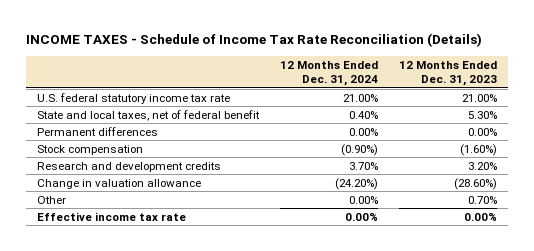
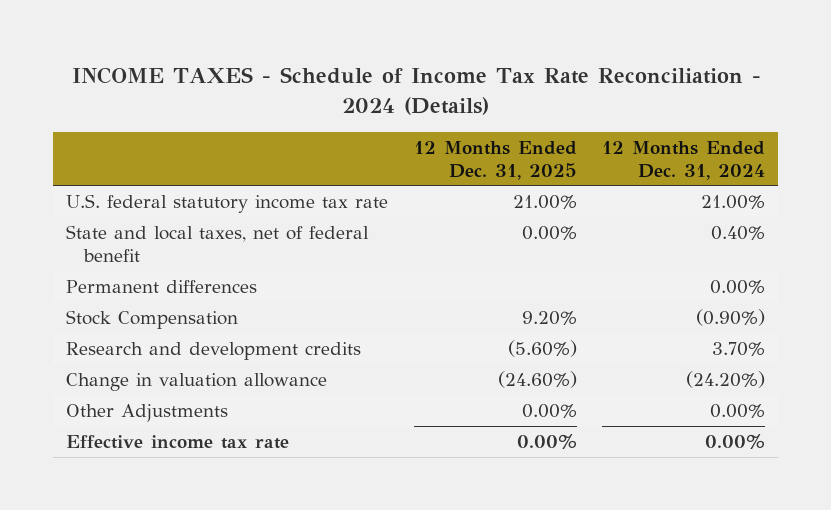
- INCOME TAXES - Schedule of Income Tax Rate Reconciliation (Details)
+ INCOME TAXES - Schedule of Income Tax Rate Reconciliation - 2024 (Details)
- | 12 Months Ended Dec. 31, 2024 | 12 Months Ended Dec. 31, 2023
+ | 12 Months Ended Dec. 31, 2025 | 12 Months Ended Dec. 31, 2024
- Stock compensation | (0.90%) | (1.60%)
+ Stock Compensation | 9.20% | (0.90%)
- Other | 0.00% | 0.70%
+ Other Adjustments | 0.00% | 0.00%

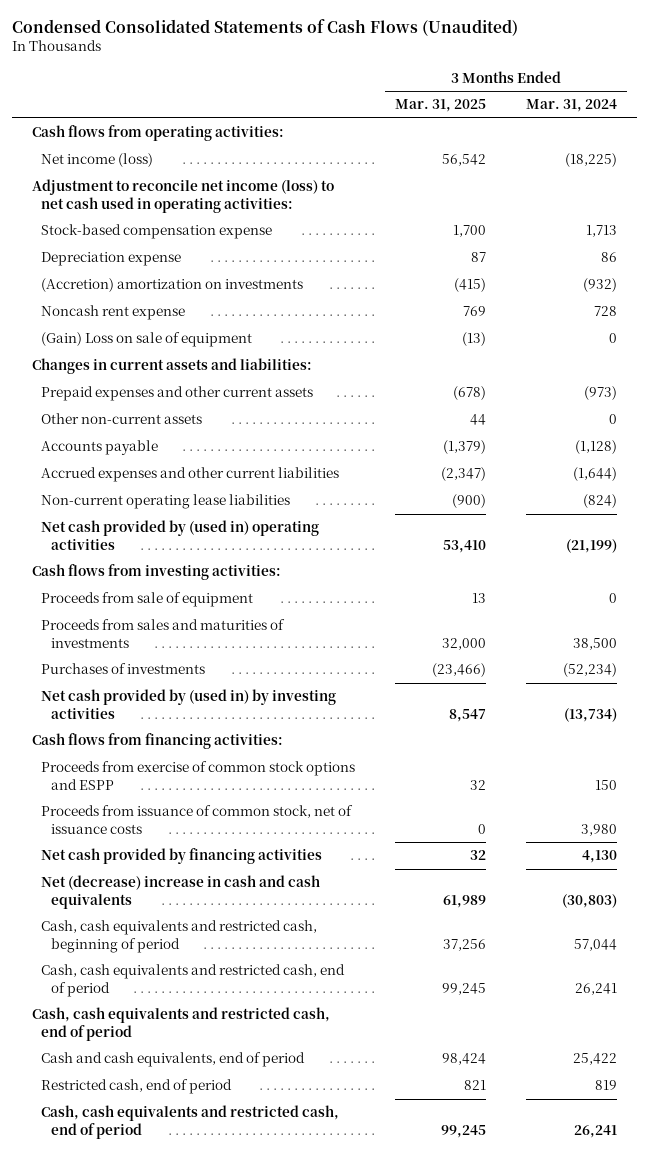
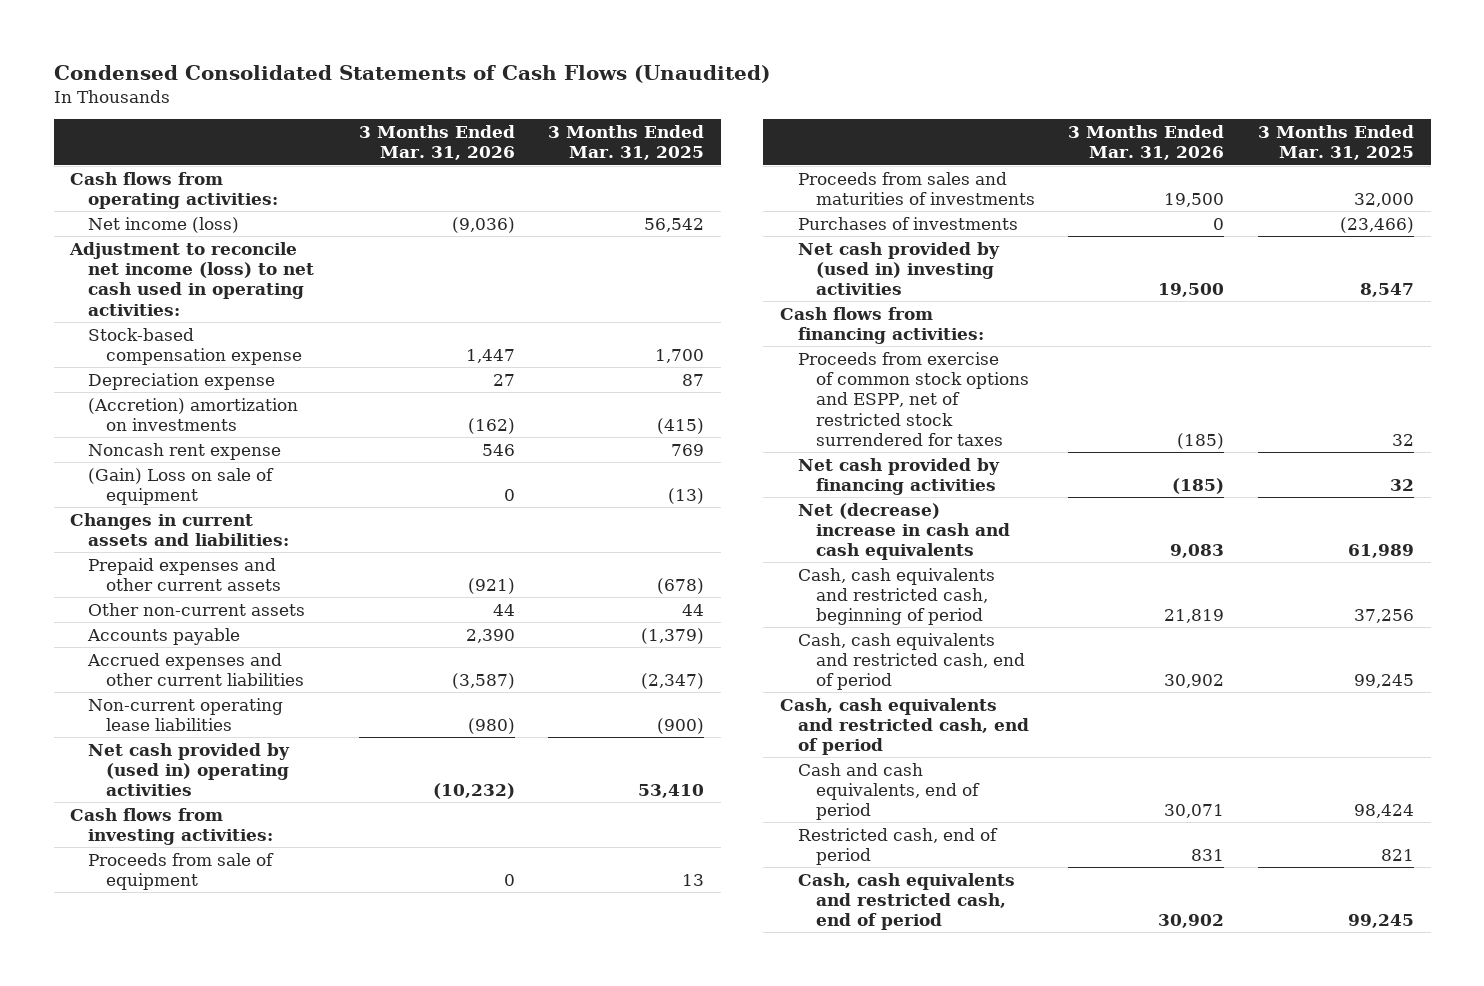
- | 3 Months Ended Mar. 31, 2025 | 3 Months Ended Mar. 31, 2024
+ | 3 Months Ended Mar. 31, 2026 | 3 Months Ended Mar. 31, 2025
- Net cash provided by (used in) by investing activities | 8,547 | (13,734)
+ Net cash provided by (used in) investing activities | 19,500 | 8,547
- Proceeds from exercise of common stock options and ESPP | 32 | 150
- Proceeds from issuance of common stock, net of issuance costs | 0 | 3,980
+ Proceeds from exercise of common stock options and ESPP, net of restricted stock surrendered for taxes | (185) | 32

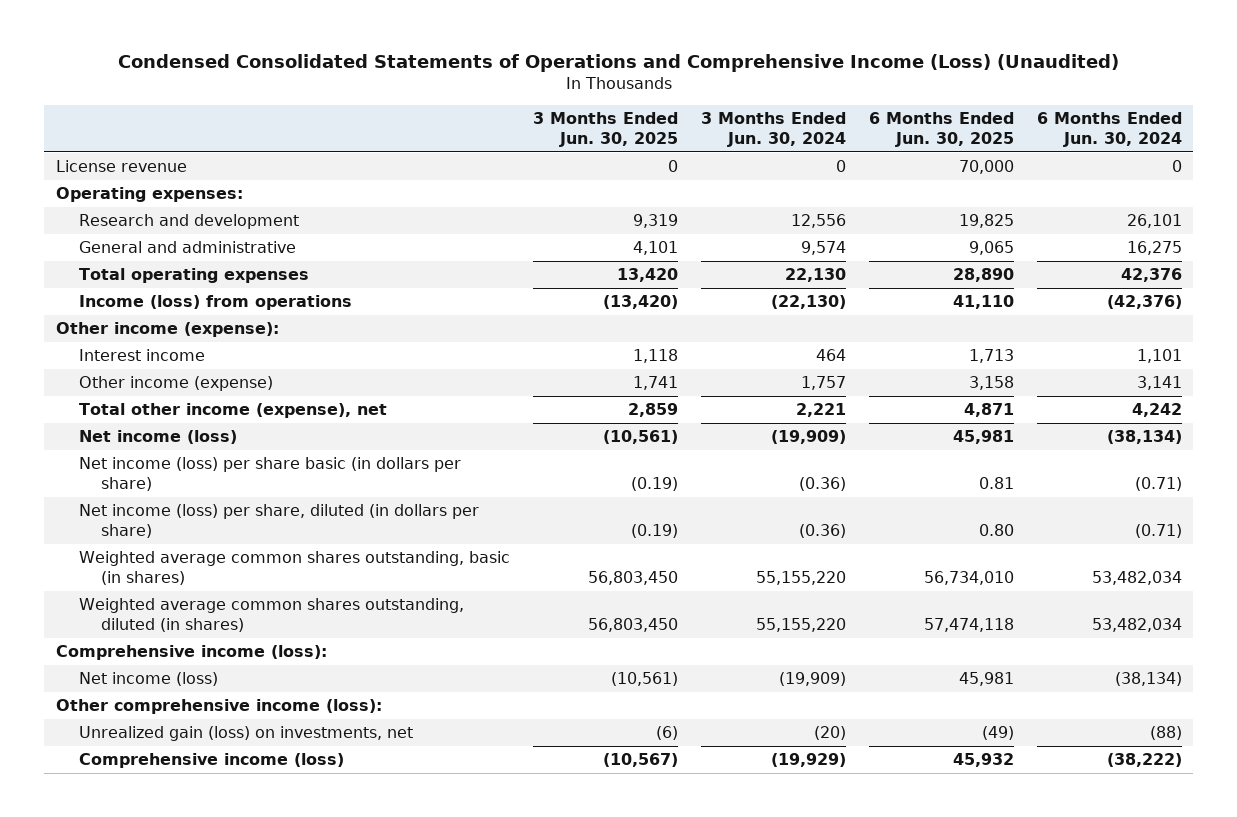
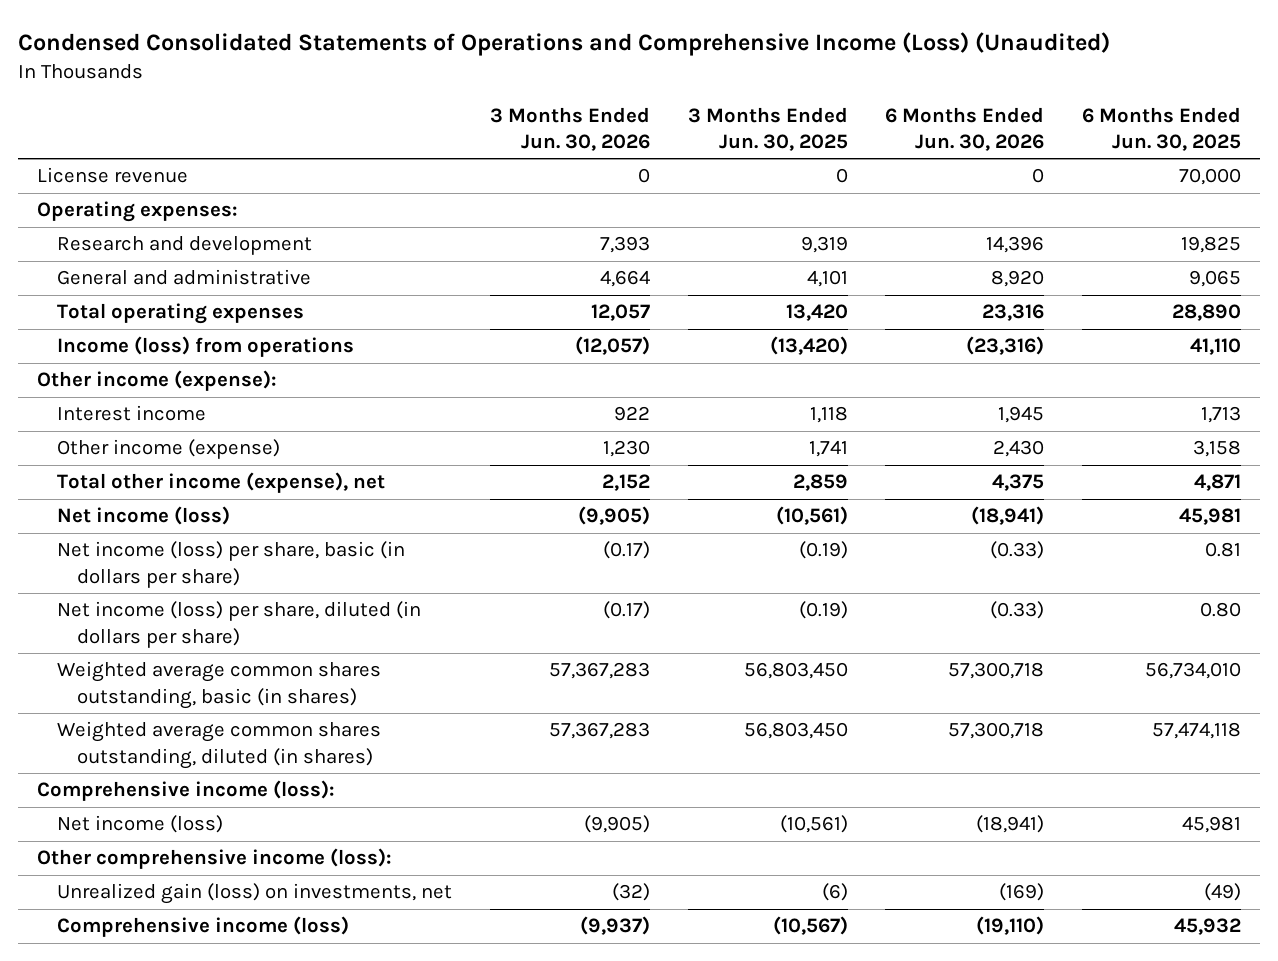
- | 3 Months Ended Jun. 30, 2025 | 3 Months Ended Jun. 30, 2024 | 6 Months Ended Jun. 30, 2025 | 6 Months Ended Jun. 30, 2024
+ | 3 Months Ended Jun. 30, 2026 | 3 Months Ended Jun. 30, 2025 | 6 Months Ended Jun. 30, 2026 | 6 Months Ended Jun. 30, 2025
- Net income (loss) per share basic (in dollars per share) | (0.19) | (0.36) | 0.81 | (0.71)
+ Net income (loss) per share, basic (in dollars per share) | (0.17) | (0.19) | (0.33) | 0.81

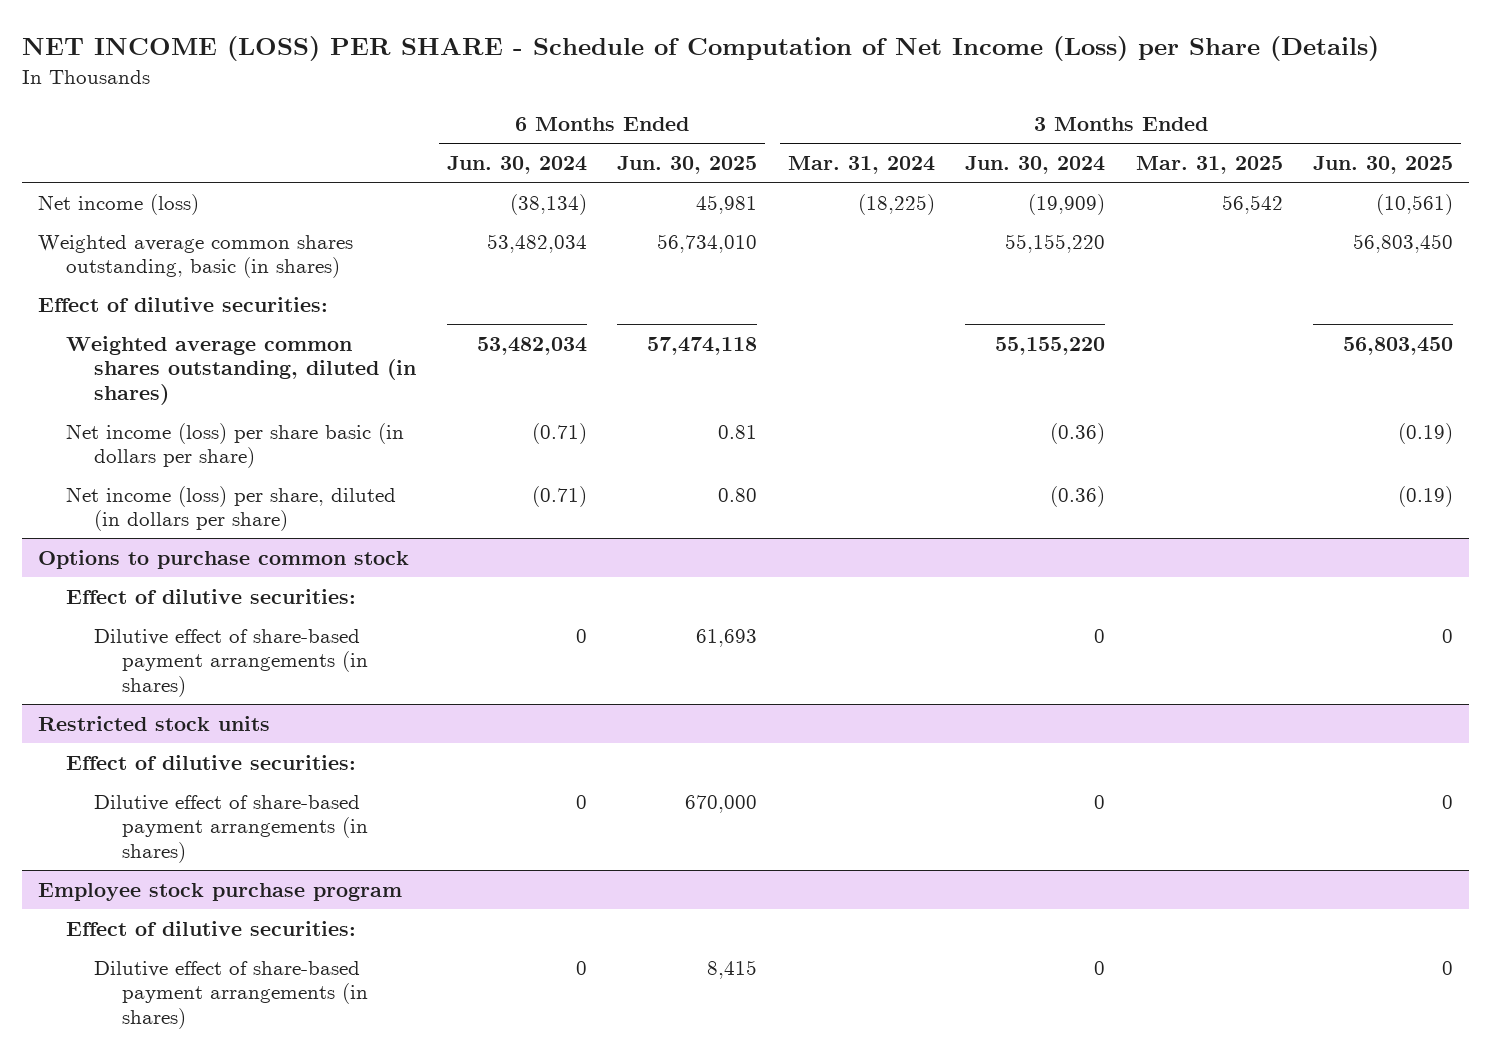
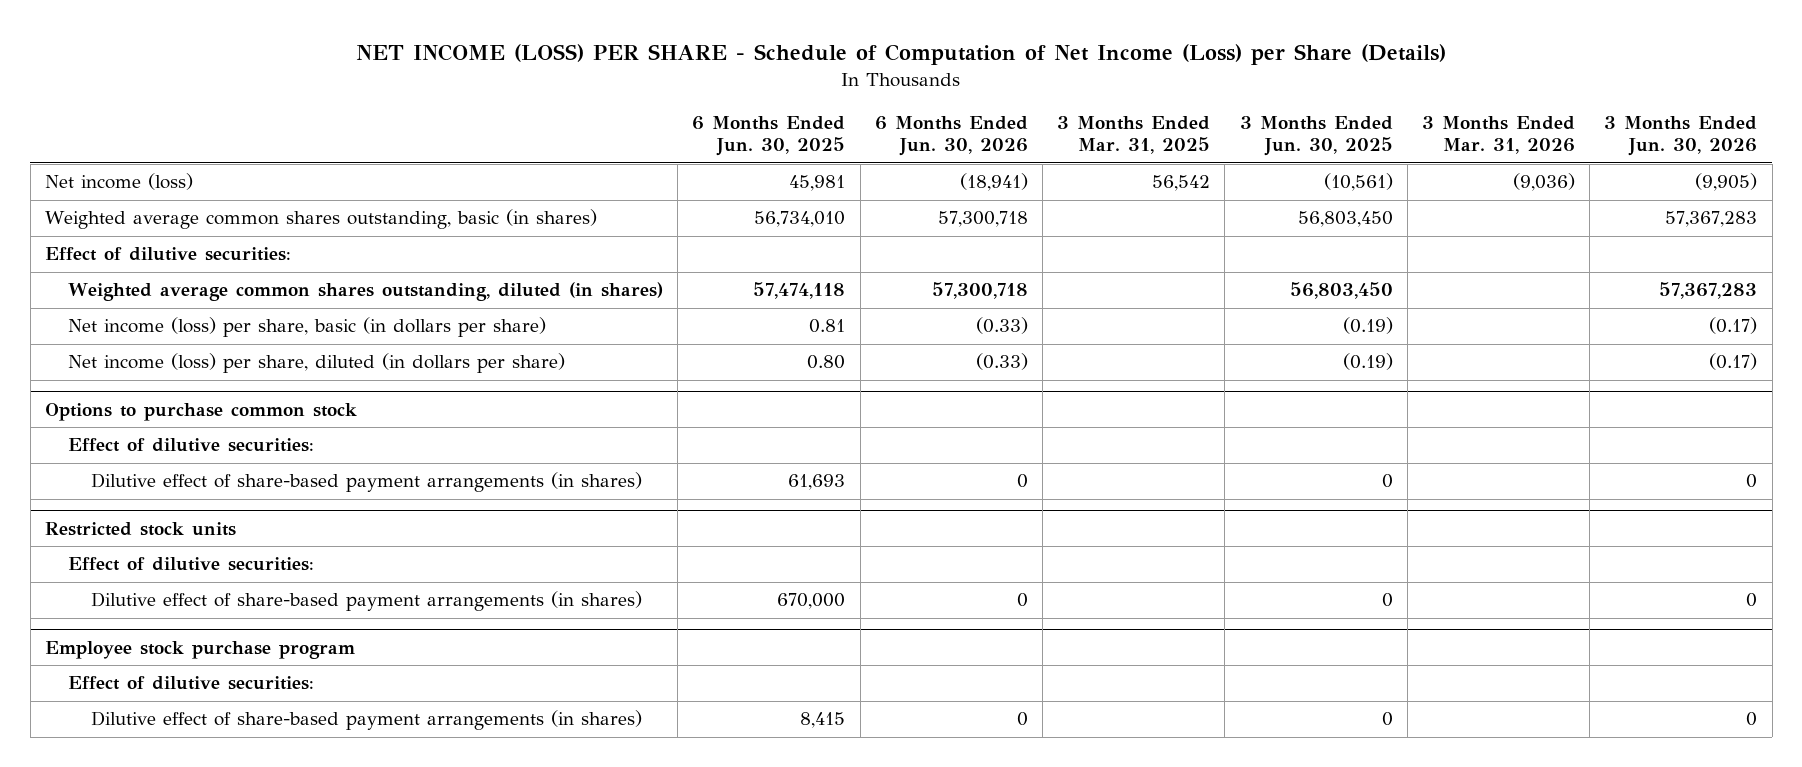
- | 6 Months Ended Jun. 30, 2024 | 6 Months Ended Jun. 30, 2025 | 3 Months Ended Mar. 31, 2024 | 3 Months Ended Jun. 30, 2024 | 3 Months Ended Mar. 31, 2025 | 3 Months Ended Jun. 30, 2025
+ | 6 Months Ended Jun. 30, 2025 | 6 Months Ended Jun. 30, 2026 | 3 Months Ended Mar. 31, 2025 | 3 Months Ended Jun. 30, 2025 | 3 Months Ended Mar. 31, 2026 | 3 Months Ended Jun. 30, 2026
- Net income (loss) per share basic (in dollars per share) | (0.71) | 0.81 | | (0.36) | | (0.19)
+ Net income (loss) per share, basic (in dollars per share) | 0.81 | (0.33) | | (0.19) | | (0.17)

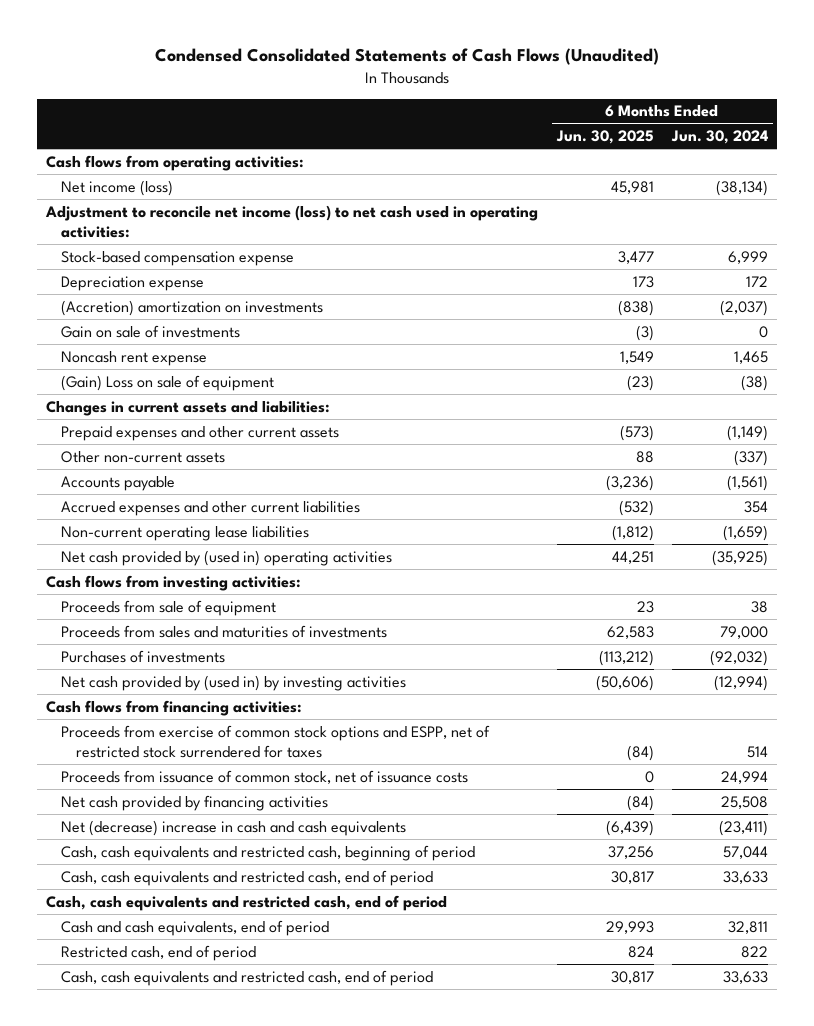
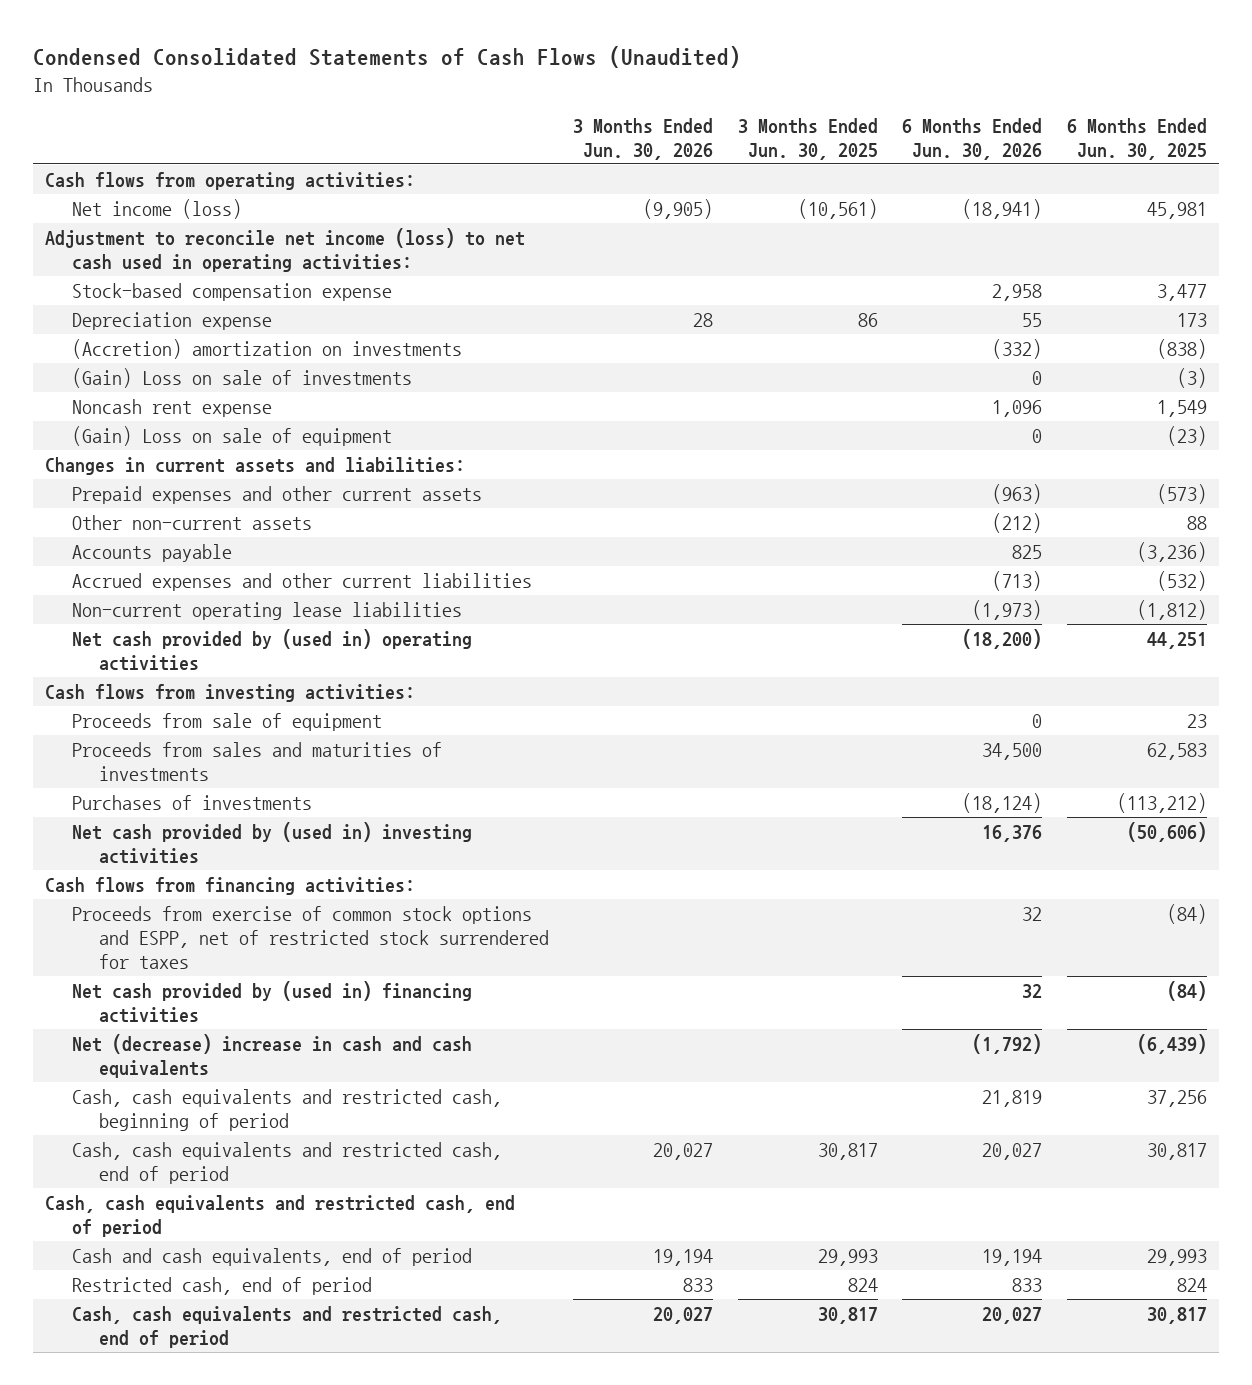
- | 6 Months Ended Jun. 30, 2025 | 6 Months Ended Jun. 30, 2024
+ | 3 Months Ended Jun. 30, 2026 | 3 Months Ended Jun. 30, 2025 | 6 Months Ended Jun. 30, 2026 | 6 Months Ended Jun. 30, 2025
- Gain on sale of investments | (3) | 0
+ (Gain) Loss on sale of investments | | | 0 | (3)
- Net cash provided by (used in) by investing activities | (50,606) | (12,994)
+ Net cash provided by (used in) investing activities | | | 16,376 | (50,606)
- Proceeds from issuance of common stock, net of issuance costs | 0 | 24,994
- Net cash provided by financing activities | (84) | 25,508
+ Net cash provided by (used in) financing activities | | | 32 | (84)

